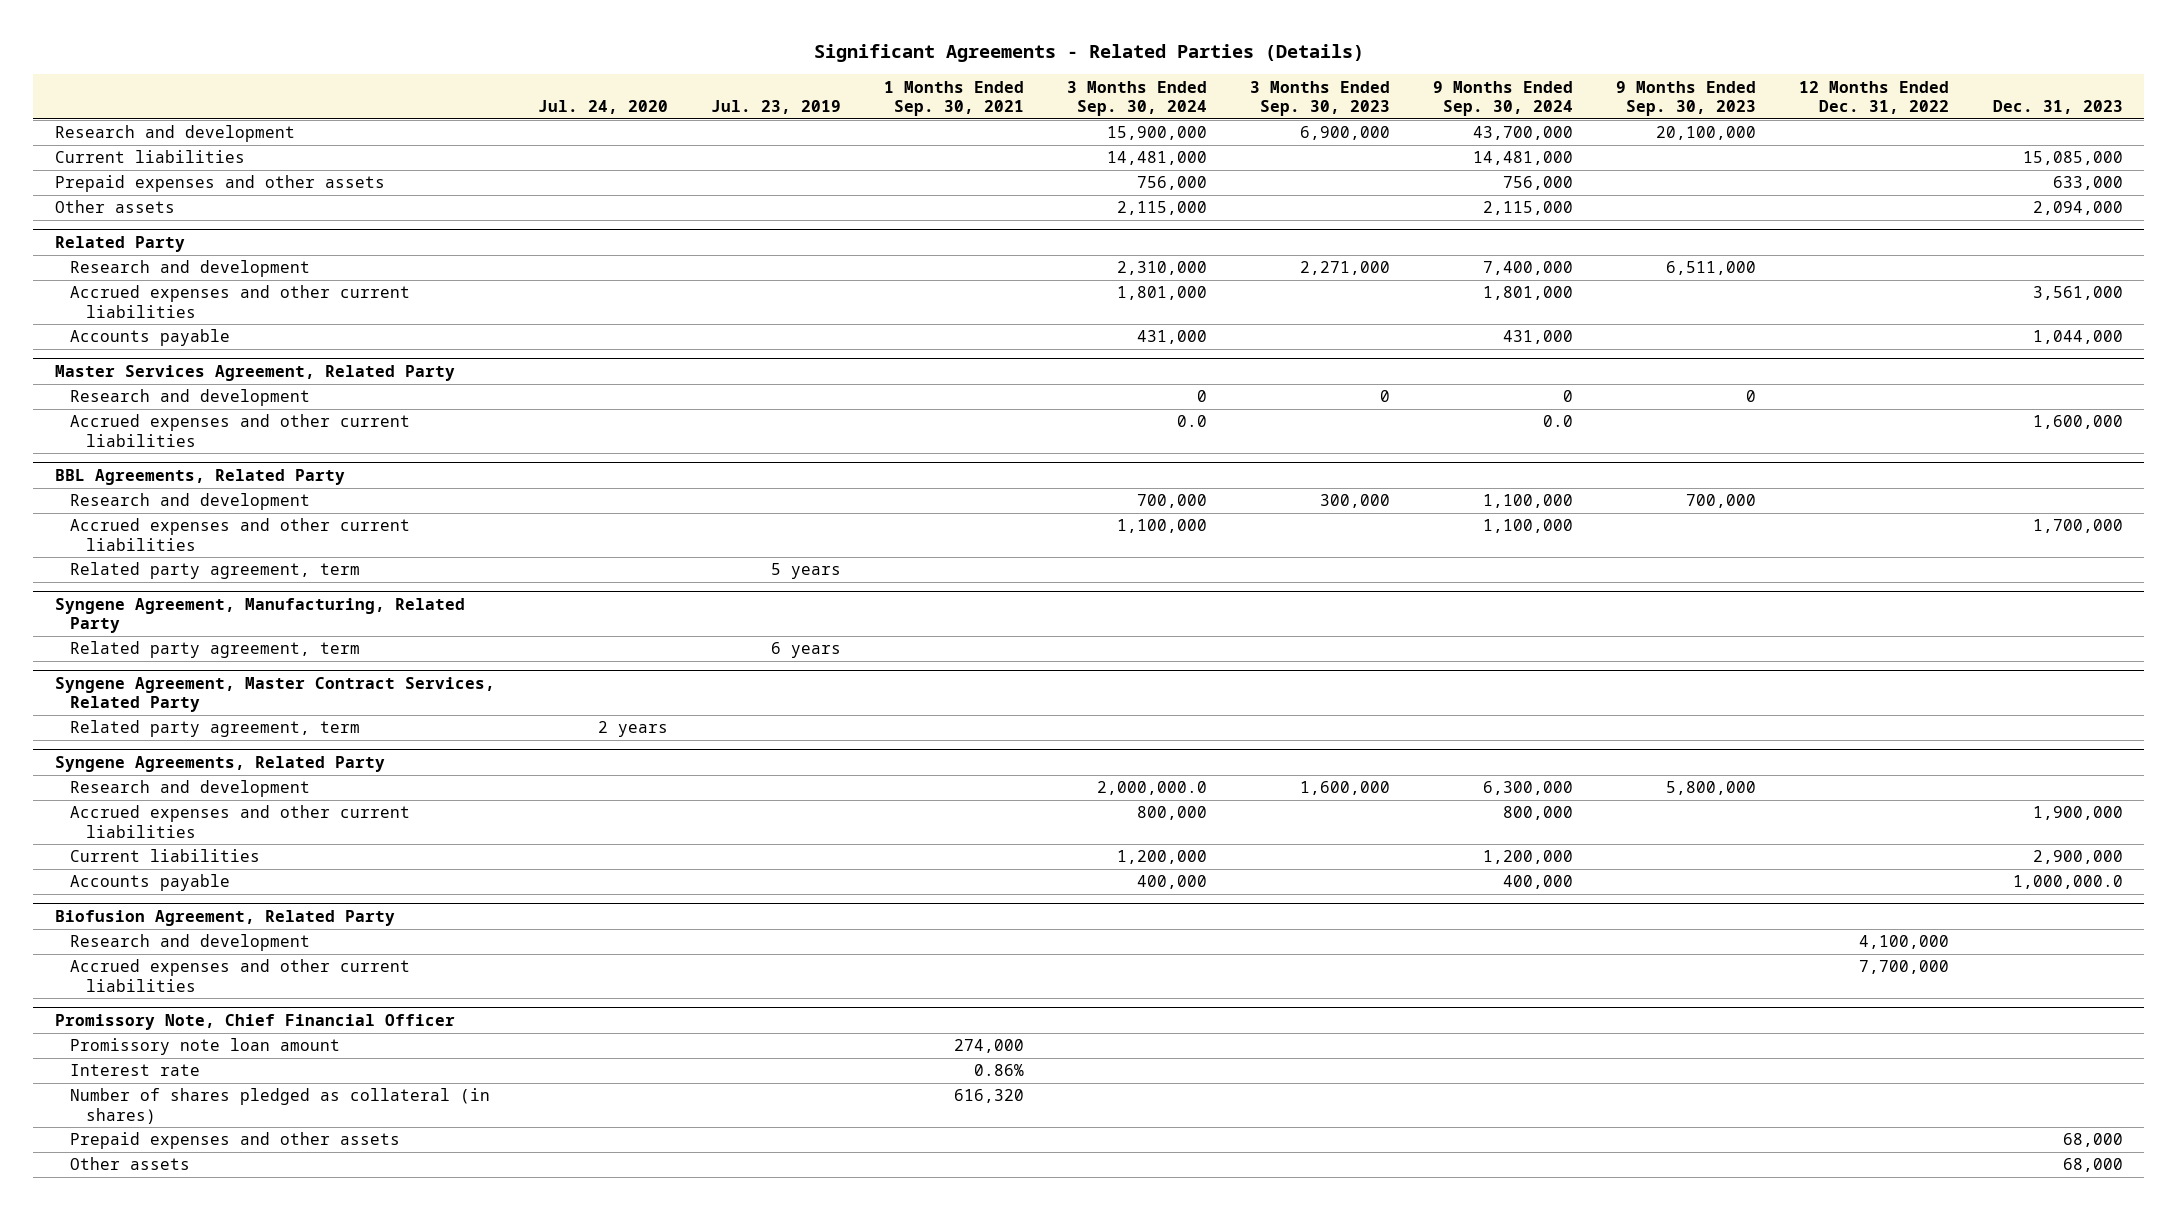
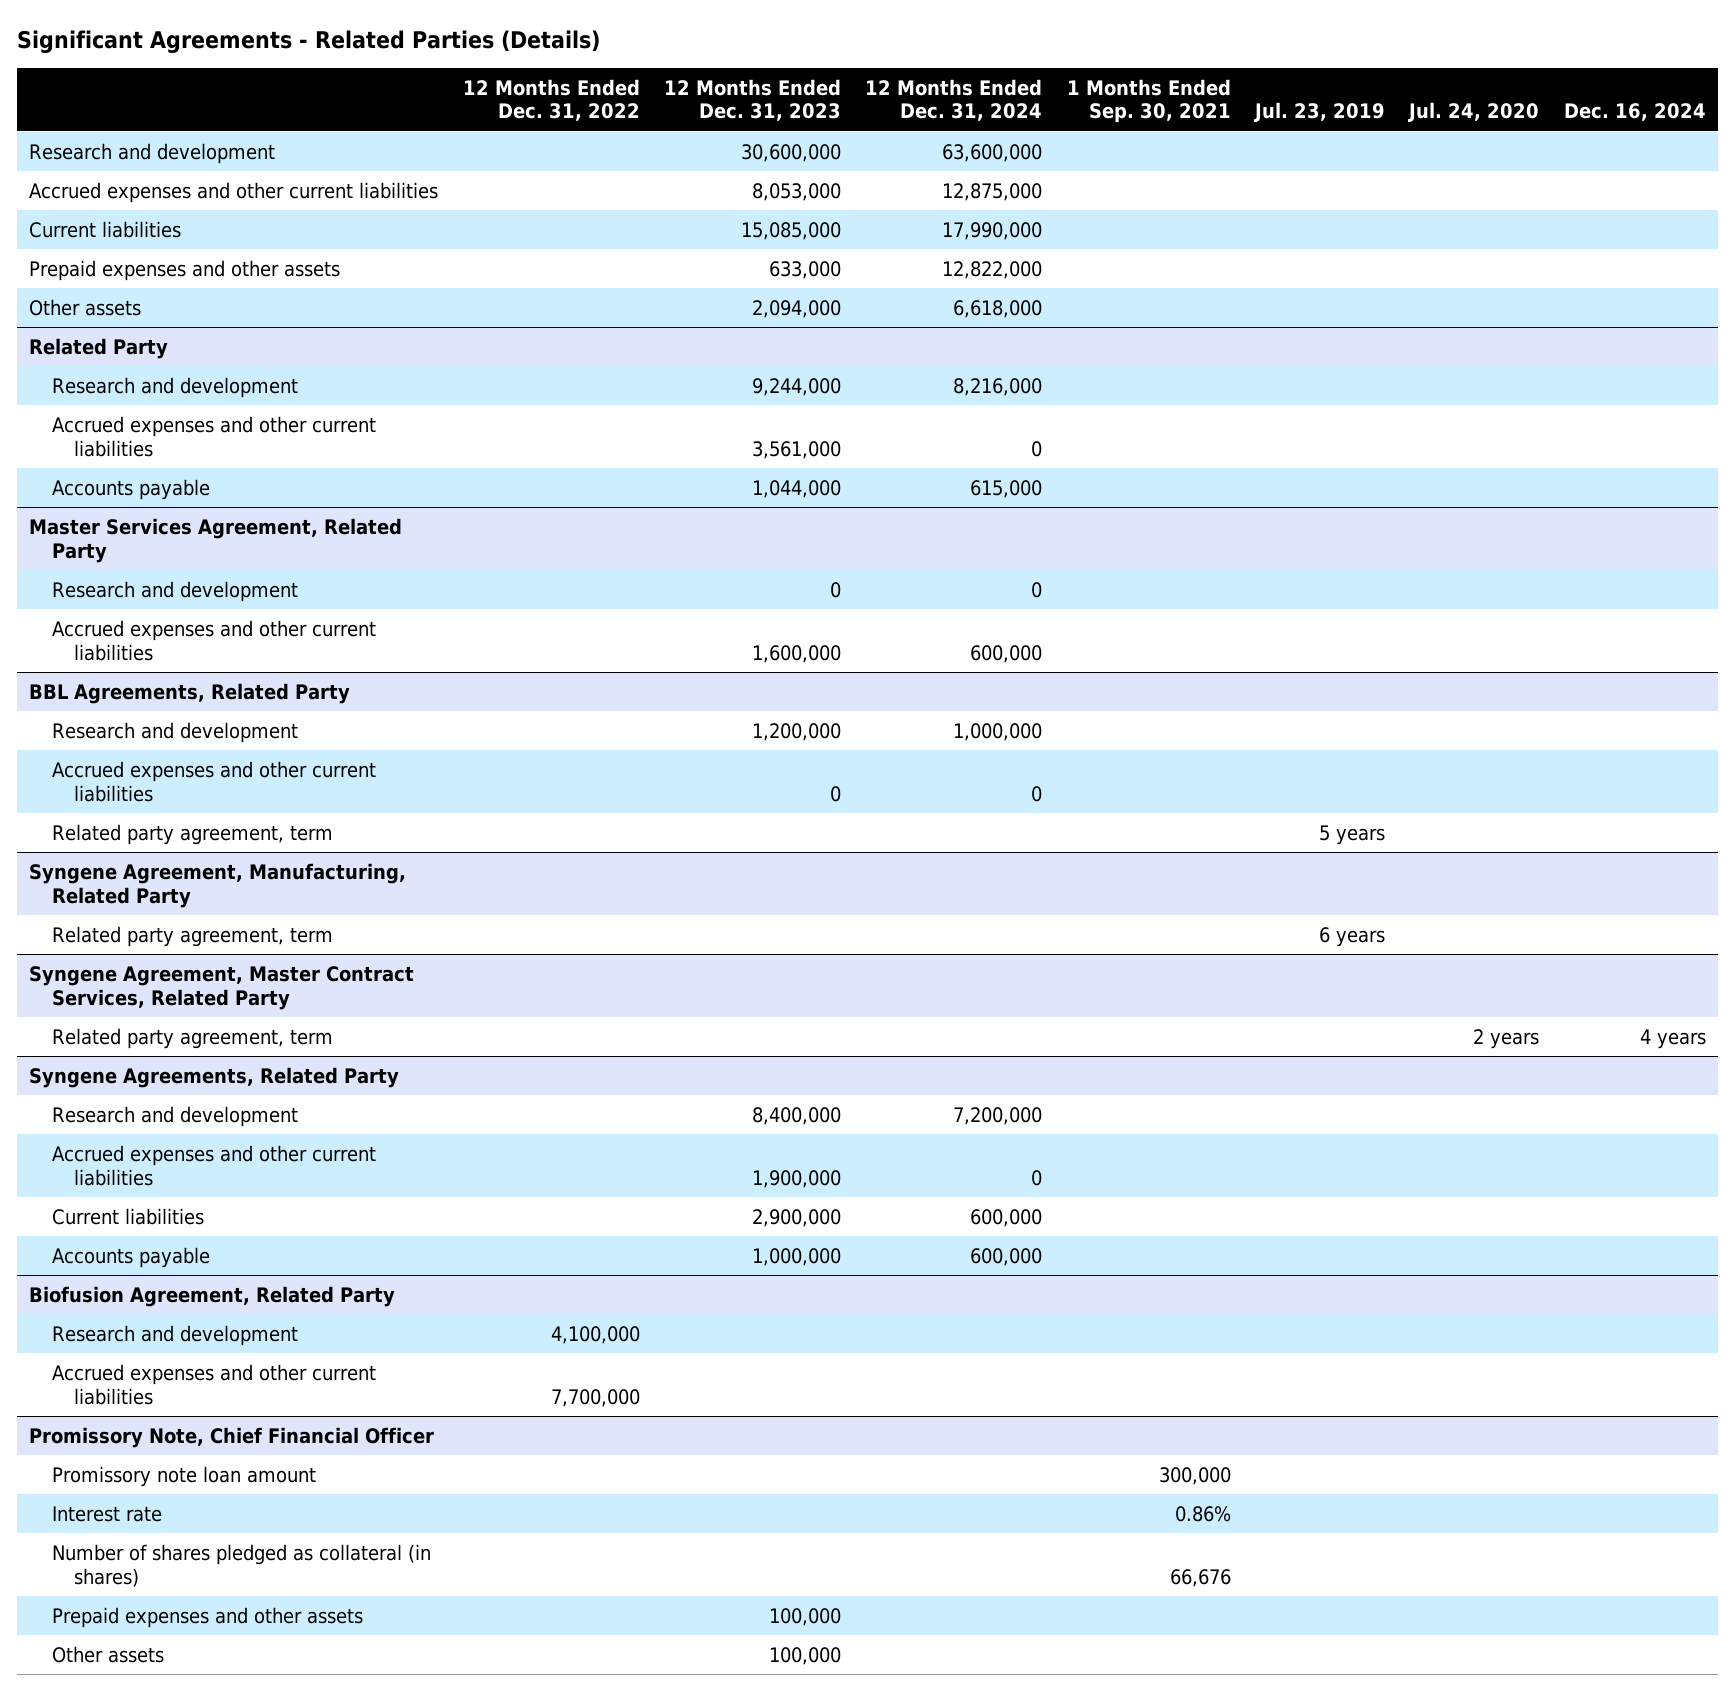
- | Jul. 24, 2020 | Jul. 23, 2019 | 1 Months Ended Sep. 30, 2021 | 3 Months Ended Sep. 30, 2024 | 3 Months Ended Sep. 30, 2023 | 9 Months Ended Sep. 30, 2024 | 9 Months Ended Sep. 30, 2023 | 12 Months Ended Dec. 31, 2022 | Dec. 31, 2023
+ | 12 Months Ended Dec. 31, 2022 | 12 Months Ended Dec. 31, 2023 | 12 Months Ended Dec. 31, 2024 | 1 Months Ended Sep. 30, 2021 | Jul. 23, 2019 | Jul. 24, 2020 | Dec. 16, 2024
+ Accrued expenses and other current liabilities | | 8,053,000 | 12,875,000 | | | |
@ Promissory Note, Chief Financial Officer
- Promissory note loan amount | | | 274,000 | | | | | |
+ Promissory note loan amount | | | | 300,000 | | |
- Number of shares pledged as collateral (in shares) | | | 616,320 | | | | | |
+ Number of shares pledged as collateral (in shares) | | | | 66,676 | | |

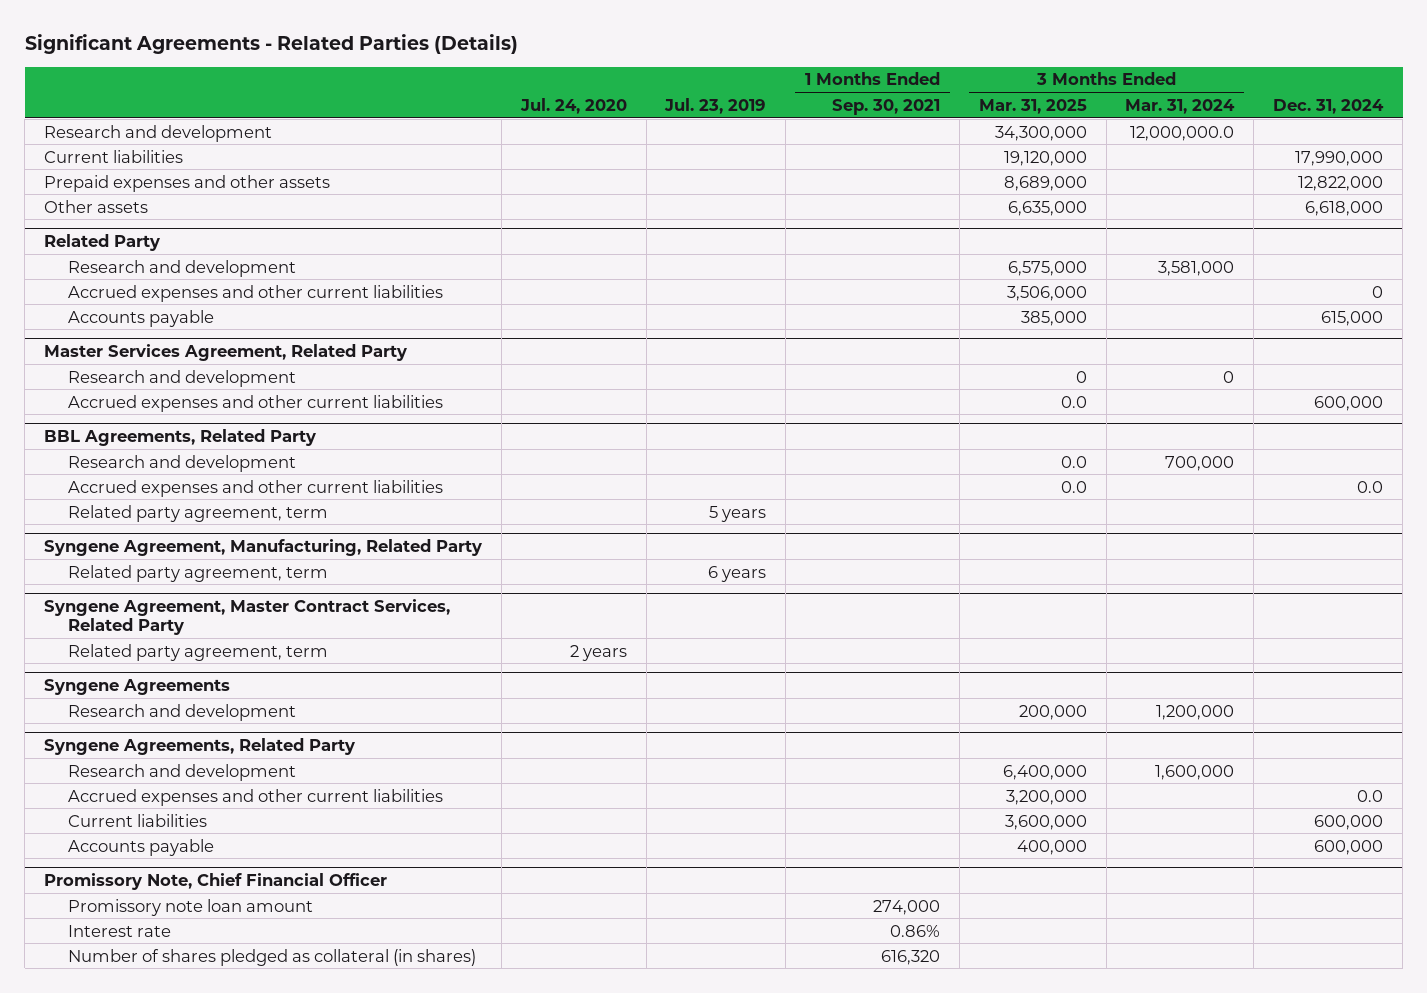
- | 12 Months Ended Dec. 31, 2022 | 12 Months Ended Dec. 31, 2023 | 12 Months Ended Dec. 31, 2024 | 1 Months Ended Sep. 30, 2021 | Jul. 23, 2019 | Jul. 24, 2020 | Dec. 16, 2024
+ | Jul. 24, 2020 | Jul. 23, 2019 | 1 Months Ended Sep. 30, 2021 | 3 Months Ended Mar. 31, 2025 | 3 Months Ended Mar. 31, 2024 | Dec. 31, 2024
- Accrued expenses and other current liabilities | | 8,053,000 | 12,875,000 | | | |
+ Syngene Agreements
+ Research and development | | | | 200,000 | 1,200,000 |
- Biofusion Agreement, Related Party
- Research and development | 4,100,000 | | | | | |
- Accrued expenses and other current liabilities | 7,700,000 | | | | | |
@ Promissory Note, Chief Financial Officer
- Promissory note loan amount | | | | 300,000 | | |
+ Promissory note loan amount | | | 274,000 | | |
- Number of shares pledged as collateral (in shares) | | | | 66,676 | | |
- Prepaid expenses and other assets | | 100,000 | | | | |
- Other assets | | 100,000 | | | | |
+ Number of shares pledged as collateral (in shares) | | | 616,320 | | |

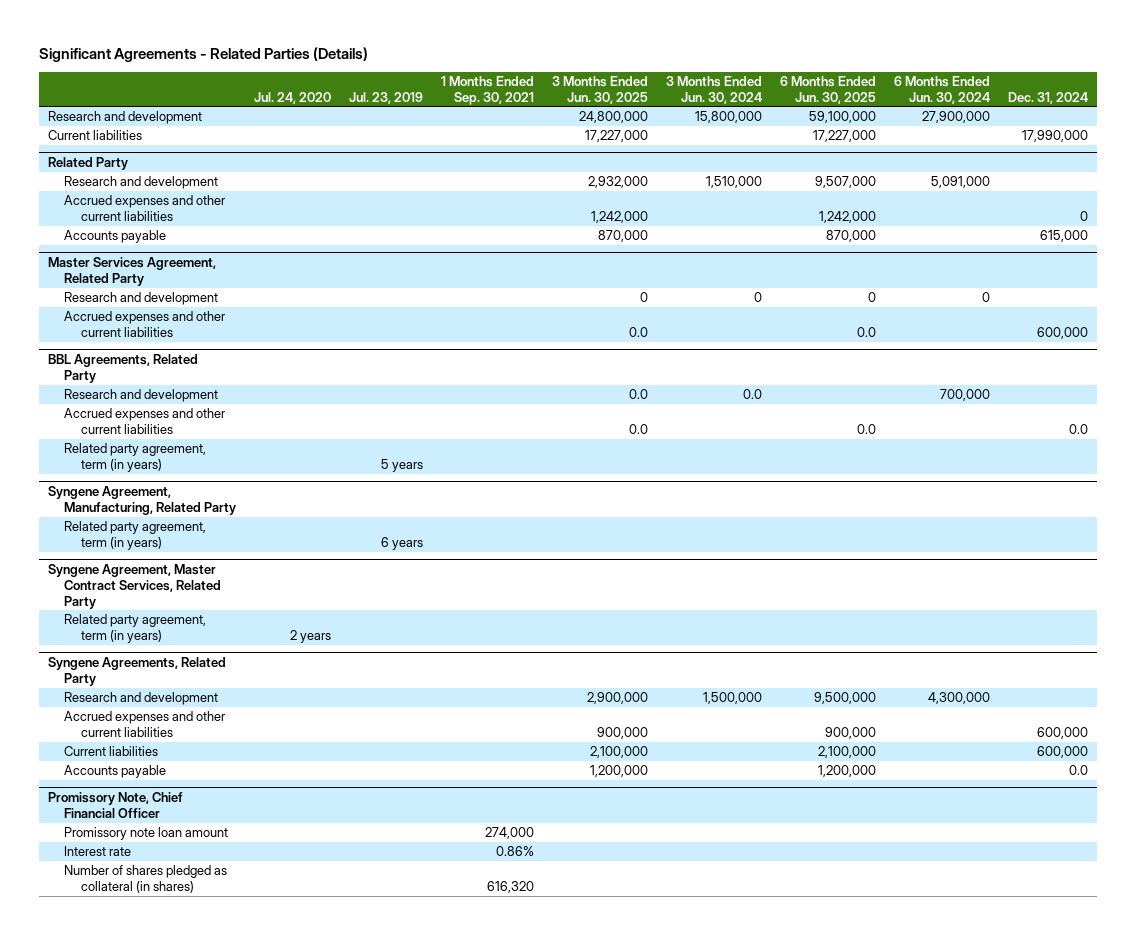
- | Jul. 24, 2020 | Jul. 23, 2019 | 1 Months Ended Sep. 30, 2021 | 3 Months Ended Mar. 31, 2025 | 3 Months Ended Mar. 31, 2024 | Dec. 31, 2024
+ | Jul. 24, 2020 | Jul. 23, 2019 | 1 Months Ended Sep. 30, 2021 | 3 Months Ended Jun. 30, 2025 | 3 Months Ended Jun. 30, 2024 | 6 Months Ended Jun. 30, 2025 | 6 Months Ended Jun. 30, 2024 | Dec. 31, 2024
- Prepaid expenses and other assets | | | | 8,689,000 | | 12,822,000
- Other assets | | | | 6,635,000 | | 6,618,000
@ BBL Agreements, Related Party
- Related party agreement, term | | 5 years | | | |
+ Related party agreement, term (in years) | | 5 years | | | | | |
@ Syngene Agreement, Manufacturing, Related Party
- Related party agreement, term | | 6 years | | | |
+ Related party agreement, term (in years) | | 6 years | | | | | |
@ Syngene Agreement, Master Contract Services, Related Party
- Related party agreement, term | 2 years | | | | |
- Syngene Agreements
- Research and development | | | | 200,000 | 1,200,000 |
@ Syngene Agreement, Master Contract Services, Related Party
+ Related party agreement, term (in years) | 2 years | | | | | | |
@ Syngene Agreements, Related Party
- Accrued expenses and other current liabilities | | | | 3,200,000 | | 0.0
+ Accrued expenses and other current liabilities | | | | 900,000 | | 900,000 | | 600,000
- Accounts payable | | | | 400,000 | | 600,000
+ Accounts payable | | | | 1,200,000 | | 1,200,000 | | 0.0

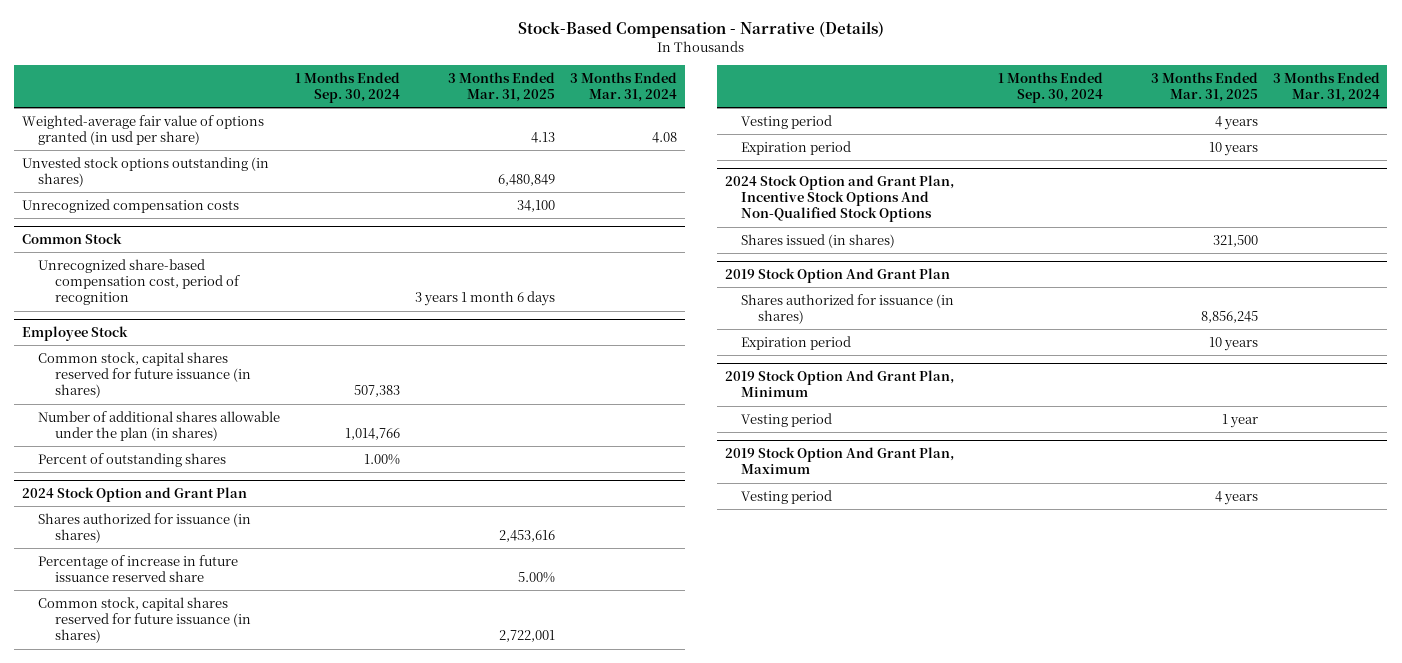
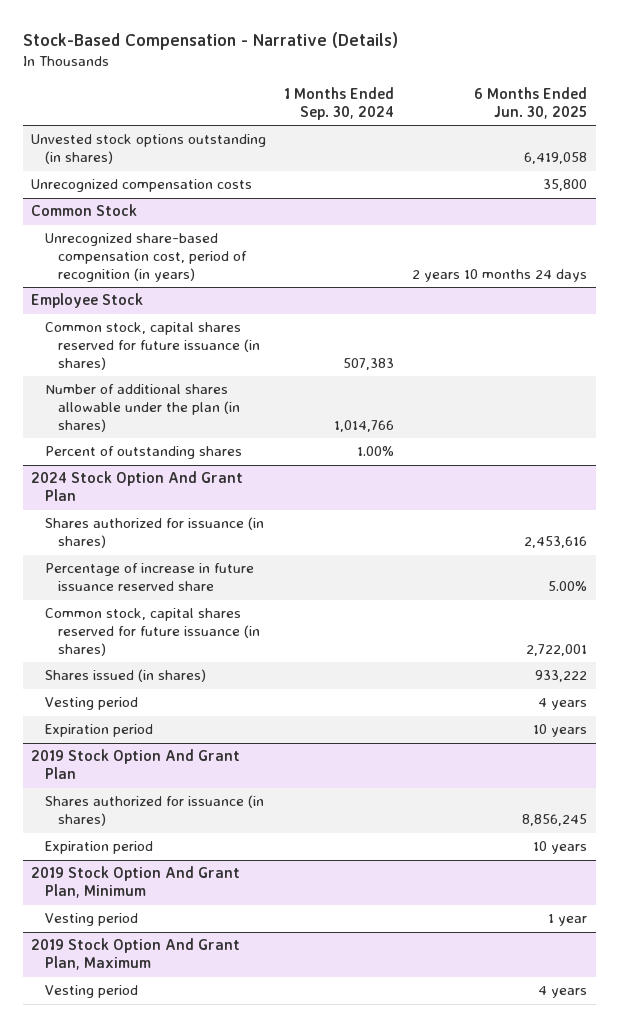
- | 1 Months Ended Sep. 30, 2024 | 3 Months Ended Mar. 31, 2025 | 3 Months Ended Mar. 31, 2024
+ | 1 Months Ended Sep. 30, 2024 | 6 Months Ended Jun. 30, 2025
- Weighted-average fair value of options granted (in usd per share) | | 4.13 | 4.08
@ Common Stock
- Unrecognized share-based compensation cost, period of recognition | | 3 years 1 month 6 days |
+ Unrecognized share-based compensation cost, period of recognition (in years) | | 2 years 10 months 24 days
- 2024 Stock Option and Grant Plan
+ 2024 Stock Option And Grant Plan
+ Shares issued (in shares) | | 933,222
- 2024 Stock Option and Grant Plan, Incentive Stock Options And Non-Qualified Stock Options
- Shares issued (in shares) | | 321,500 |

